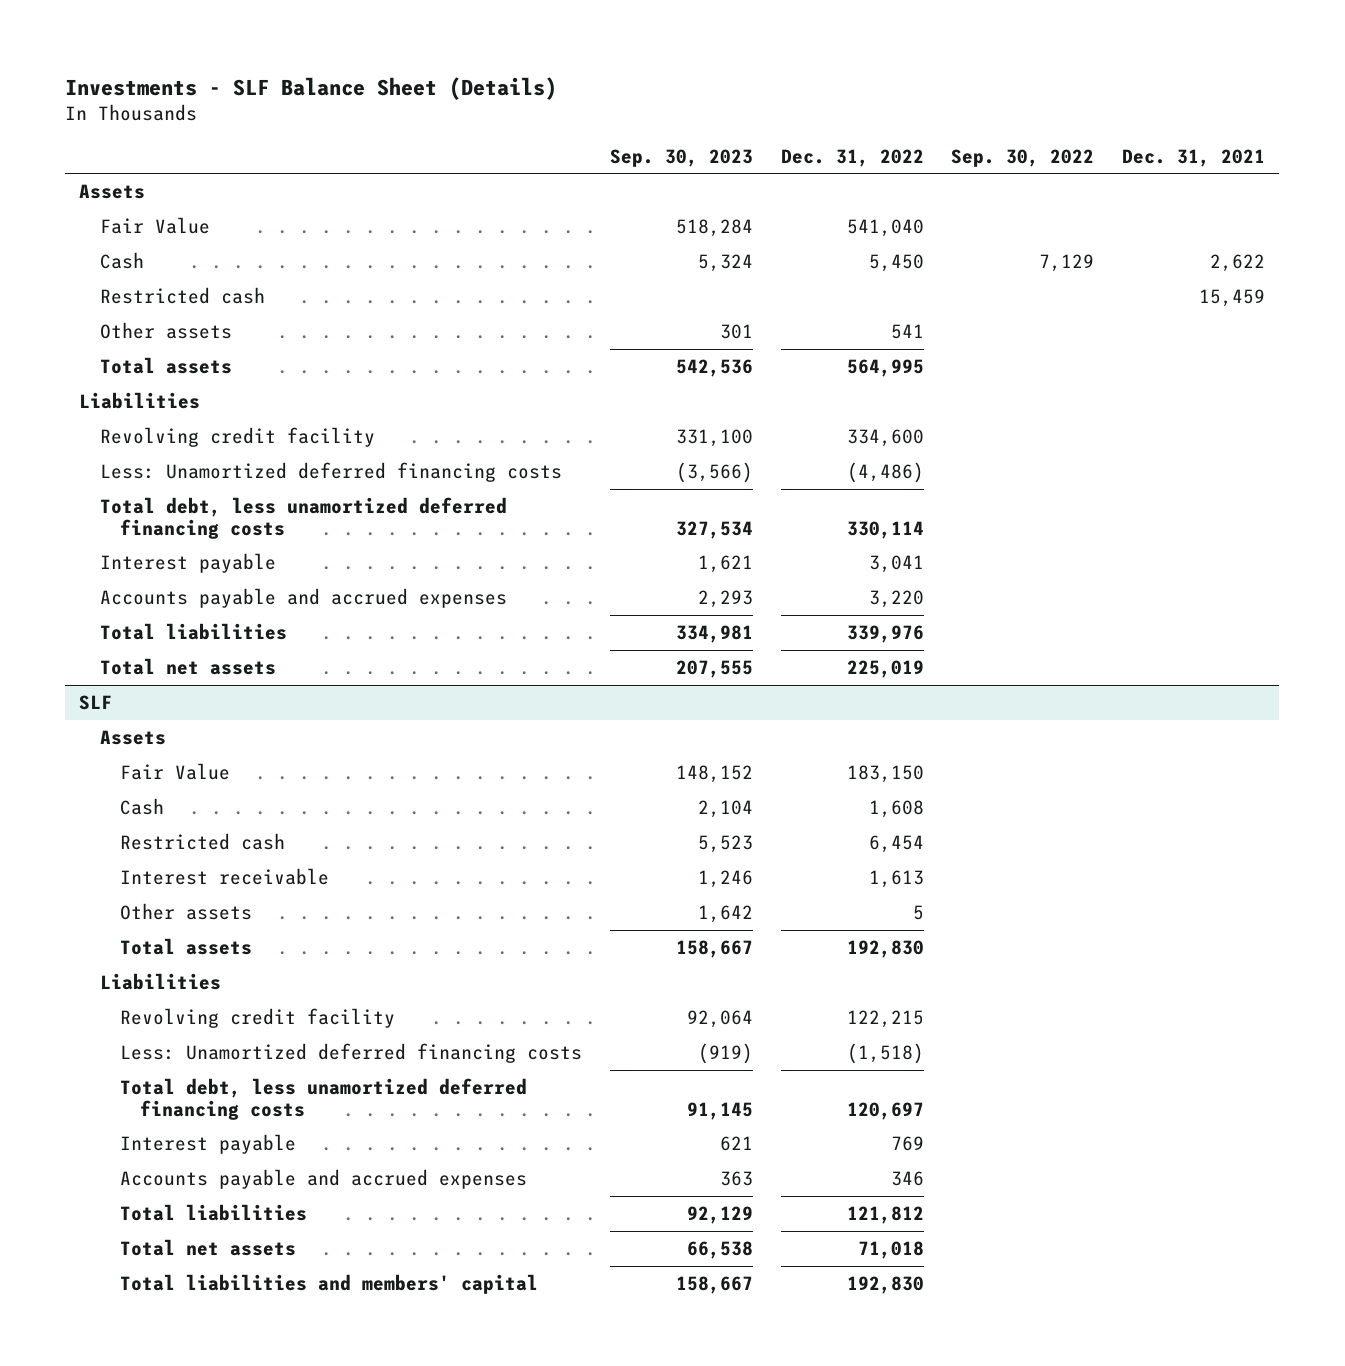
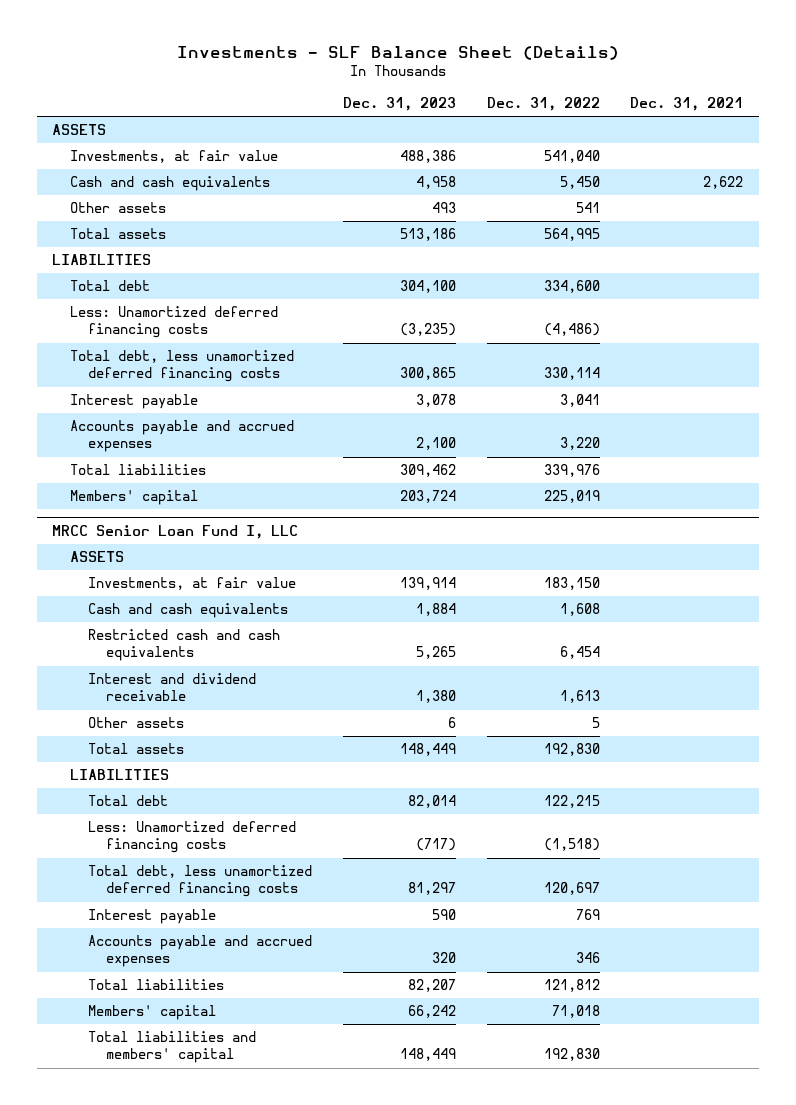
- | Sep. 30, 2023 | Dec. 31, 2022 | Sep. 30, 2022 | Dec. 31, 2021
+ | Dec. 31, 2023 | Dec. 31, 2022 | Dec. 31, 2021
- Assets
- Fair Value | 518,284 | 541,040 | |
- Cash | 5,324 | 5,450 | 7,129 | 2,622
- Restricted cash | | | | 15,459
+ ASSETS
+ Investments, at fair value | 488,386 | 541,040 |
+ Cash and cash equivalents | 4,958 | 5,450 | 2,622
- Liabilities
- Revolving credit facility | 331,100 | 334,600 | |
+ LIABILITIES
+ Total debt | 304,100 | 334,600 |
- Total net assets | 207,555 | 225,019 | |
- SLF
- Assets
- Fair Value | 148,152 | 183,150 | |
- Cash | 2,104 | 1,608 | |
- Restricted cash | 5,523 | 6,454 | |
- Interest receivable | 1,246 | 1,613 | |
+ Members' capital | 203,724 | 225,019 |
+ MRCC Senior Loan Fund I, LLC
+ ASSETS
+ Investments, at fair value | 139,914 | 183,150 |
+ Cash and cash equivalents | 1,884 | 1,608 |
+ Restricted cash and cash equivalents | 5,265 | 6,454 |
+ Interest and dividend receivable | 1,380 | 1,613 |
- Liabilities
- Revolving credit facility | 92,064 | 122,215 | |
+ LIABILITIES
+ Total debt | 82,014 | 122,215 |
- Total net assets | 66,538 | 71,018 | |
+ Members' capital | 66,242 | 71,018 |

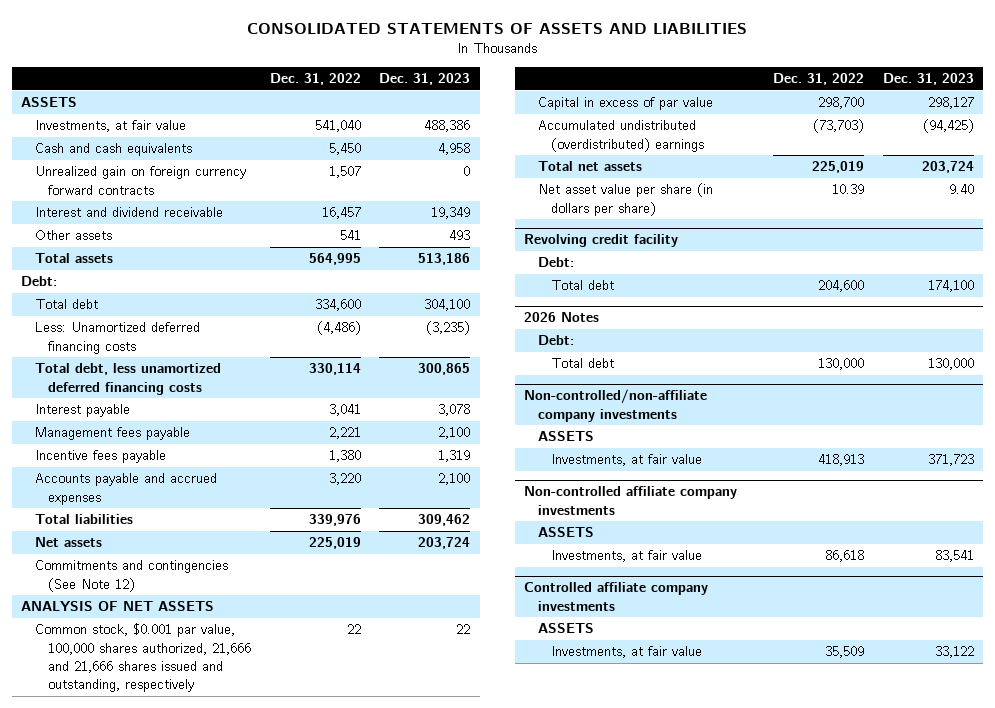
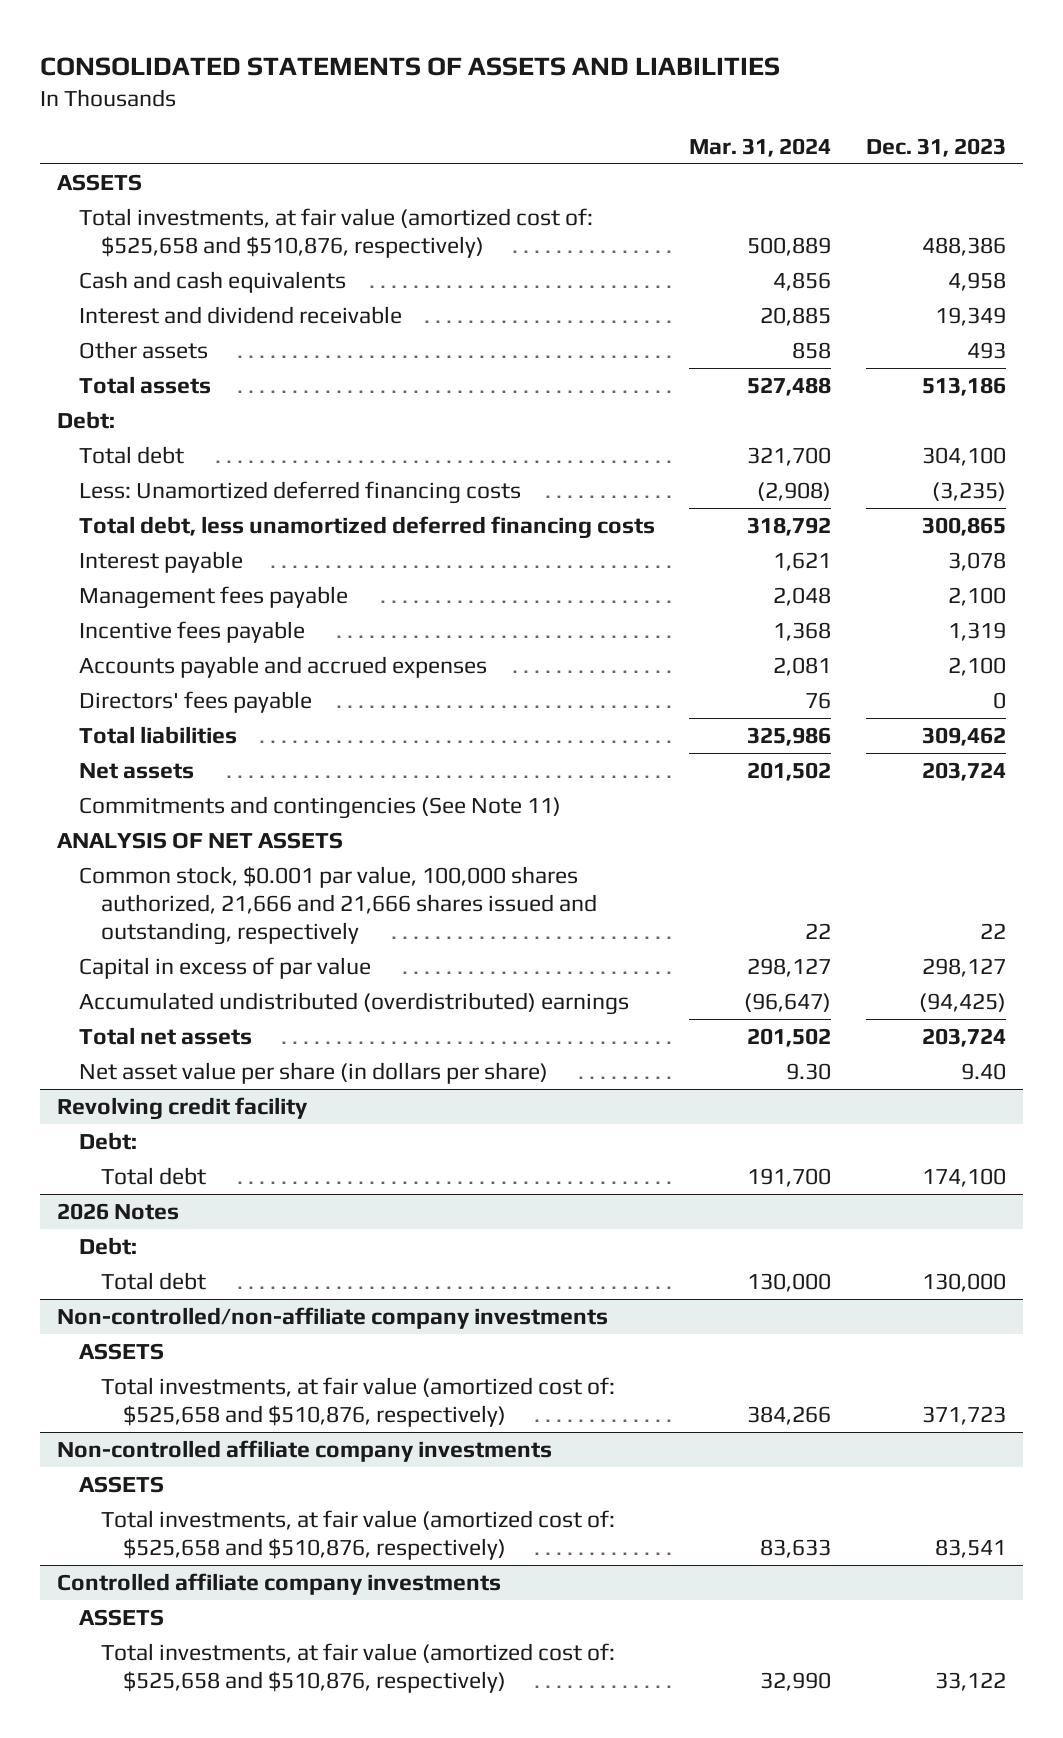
- | Dec. 31, 2022 | Dec. 31, 2023
+ | Mar. 31, 2024 | Dec. 31, 2023
- Investments, at fair value | 541,040 | 488,386
+ Total investments, at fair value (amortized cost of: $525,658 and $510,876, respectively) | 500,889 | 488,386
- Unrealized gain on foreign currency forward contracts | 1,507 | 0
+ Directors' fees payable | 76 | 0
- Commitments and contingencies (See Note 12)
+ Commitments and contingencies (See Note 11)
@ Non-controlled/non-affiliate company investments
- Investments, at fair value | 418,913 | 371,723
+ Total investments, at fair value (amortized cost of: $525,658 and $510,876, respectively) | 384,266 | 371,723
@ Non-controlled affiliate company investments
- Investments, at fair value | 86,618 | 83,541
+ Total investments, at fair value (amortized cost of: $525,658 and $510,876, respectively) | 83,633 | 83,541
@ Controlled affiliate company investments
- Investments, at fair value | 35,509 | 33,122
+ Total investments, at fair value (amortized cost of: $525,658 and $510,876, respectively) | 32,990 | 33,122

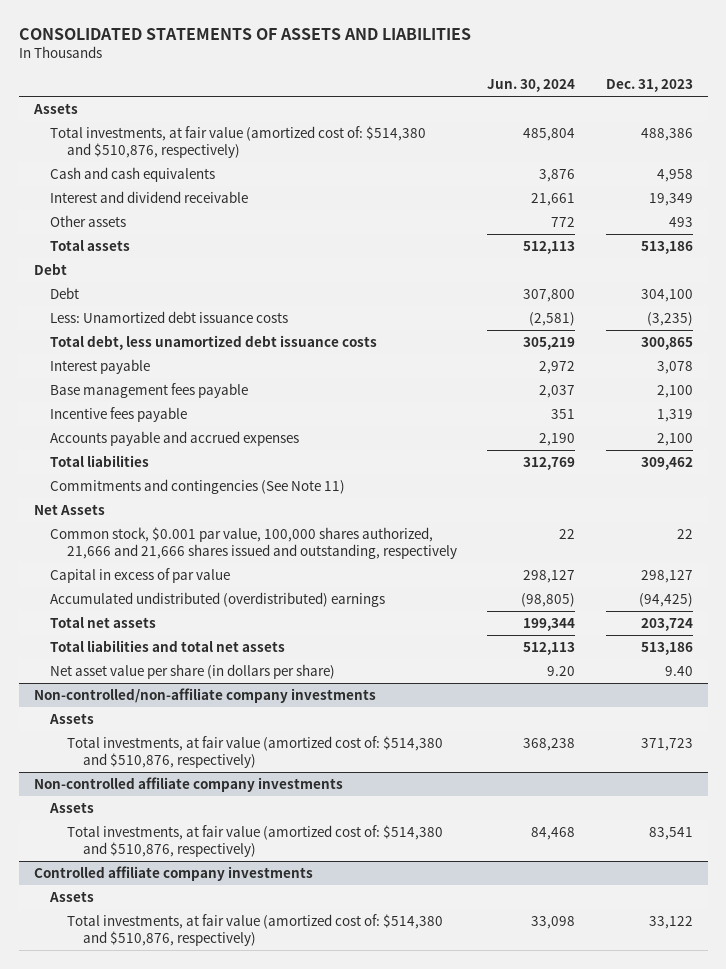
- | Mar. 31, 2024 | Dec. 31, 2023
+ | Jun. 30, 2024 | Dec. 31, 2023
- ASSETS
- Total investments, at fair value (amortized cost of: $525,658 and $510,876, respectively) | 500,889 | 488,386
+ Assets
+ Total investments, at fair value (amortized cost of: $514,380 and $510,876, respectively) | 485,804 | 488,386
- Debt:
- Total debt | 321,700 | 304,100
- Less: Unamortized deferred financing costs | (2,908) | (3,235)
- Total debt, less unamortized deferred financing costs | 318,792 | 300,865
+ Debt
+ Debt | 307,800 | 304,100
+ Less: Unamortized debt issuance costs | (2,581) | (3,235)
+ Total debt, less unamortized debt issuance costs | 305,219 | 300,865
- Management fees payable | 2,048 | 2,100
+ Base management fees payable | 2,037 | 2,100
- Directors' fees payable | 76 | 0
- Net assets | 201,502 | 203,724
- ANALYSIS OF NET ASSETS
+ Net Assets
+ Total liabilities and total net assets | 512,113 | 513,186
- Revolving credit facility
- Debt:
- Total debt | 191,700 | 174,100
- 2026 Notes
- Debt:
- Total debt | 130,000 | 130,000
@ Non-controlled/non-affiliate company investments
- ASSETS
- Total investments, at fair value (amortized cost of: $525,658 and $510,876, respectively) | 384,266 | 371,723
+ Assets
+ Total investments, at fair value (amortized cost of: $514,380 and $510,876, respectively) | 368,238 | 371,723
@ Non-controlled affiliate company investments
- ASSETS
- Total investments, at fair value (amortized cost of: $525,658 and $510,876, respectively) | 83,633 | 83,541
+ Assets
+ Total investments, at fair value (amortized cost of: $514,380 and $510,876, respectively) | 84,468 | 83,541
@ Controlled affiliate company investments
- ASSETS
- Total investments, at fair value (amortized cost of: $525,658 and $510,876, respectively) | 32,990 | 33,122
+ Assets
+ Total investments, at fair value (amortized cost of: $514,380 and $510,876, respectively) | 33,098 | 33,122

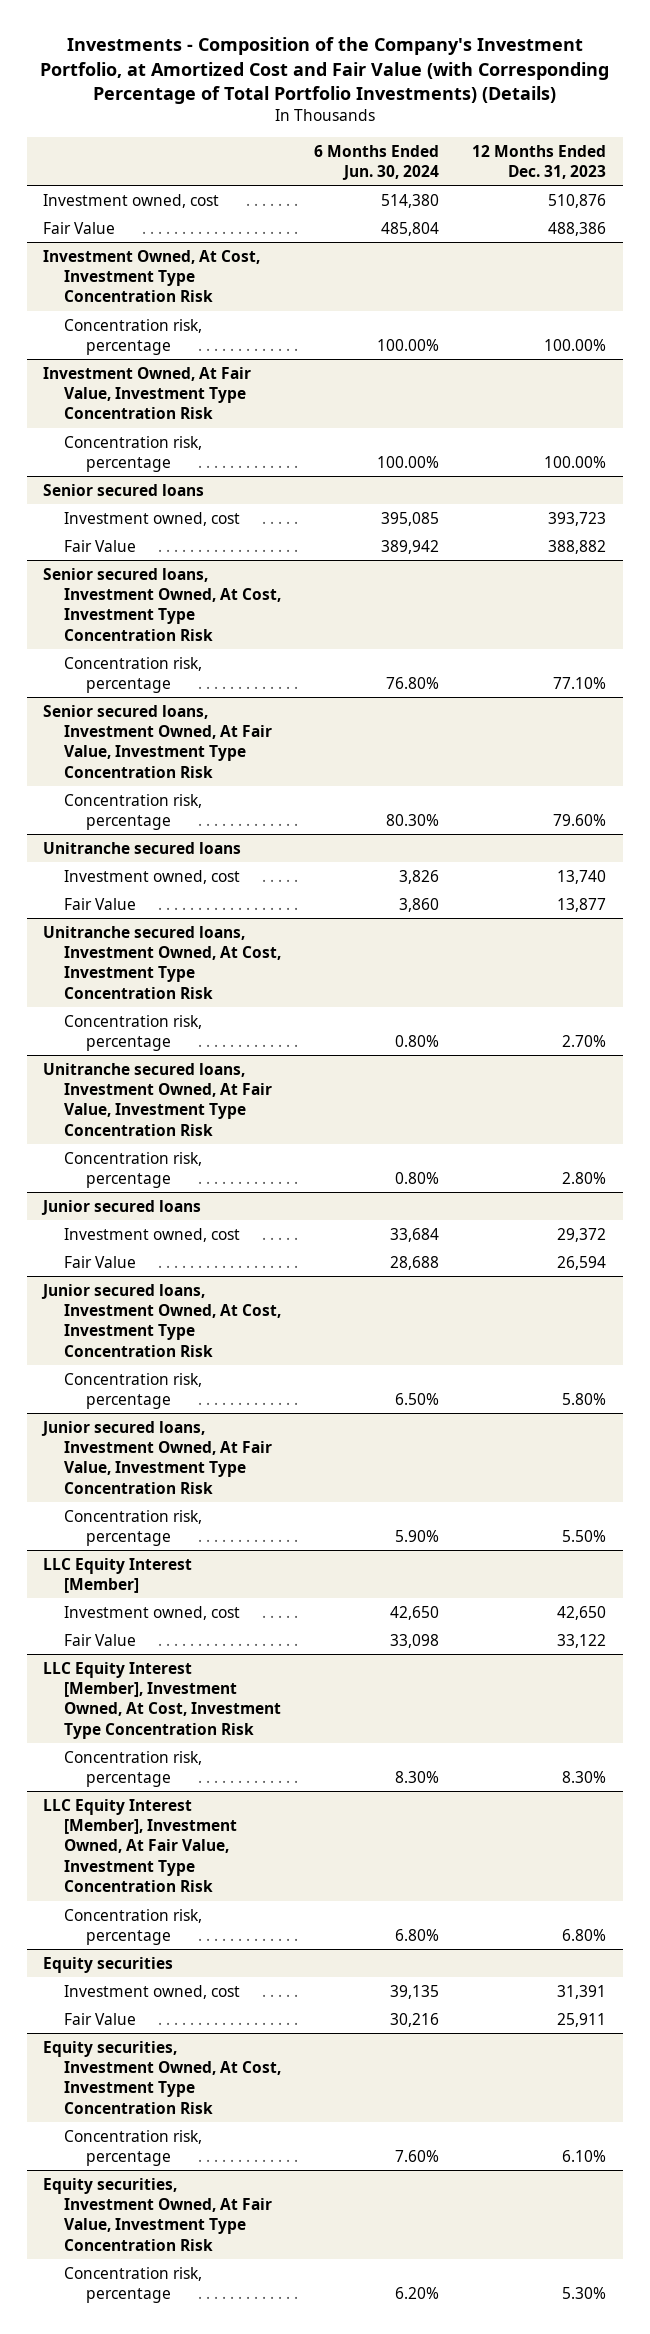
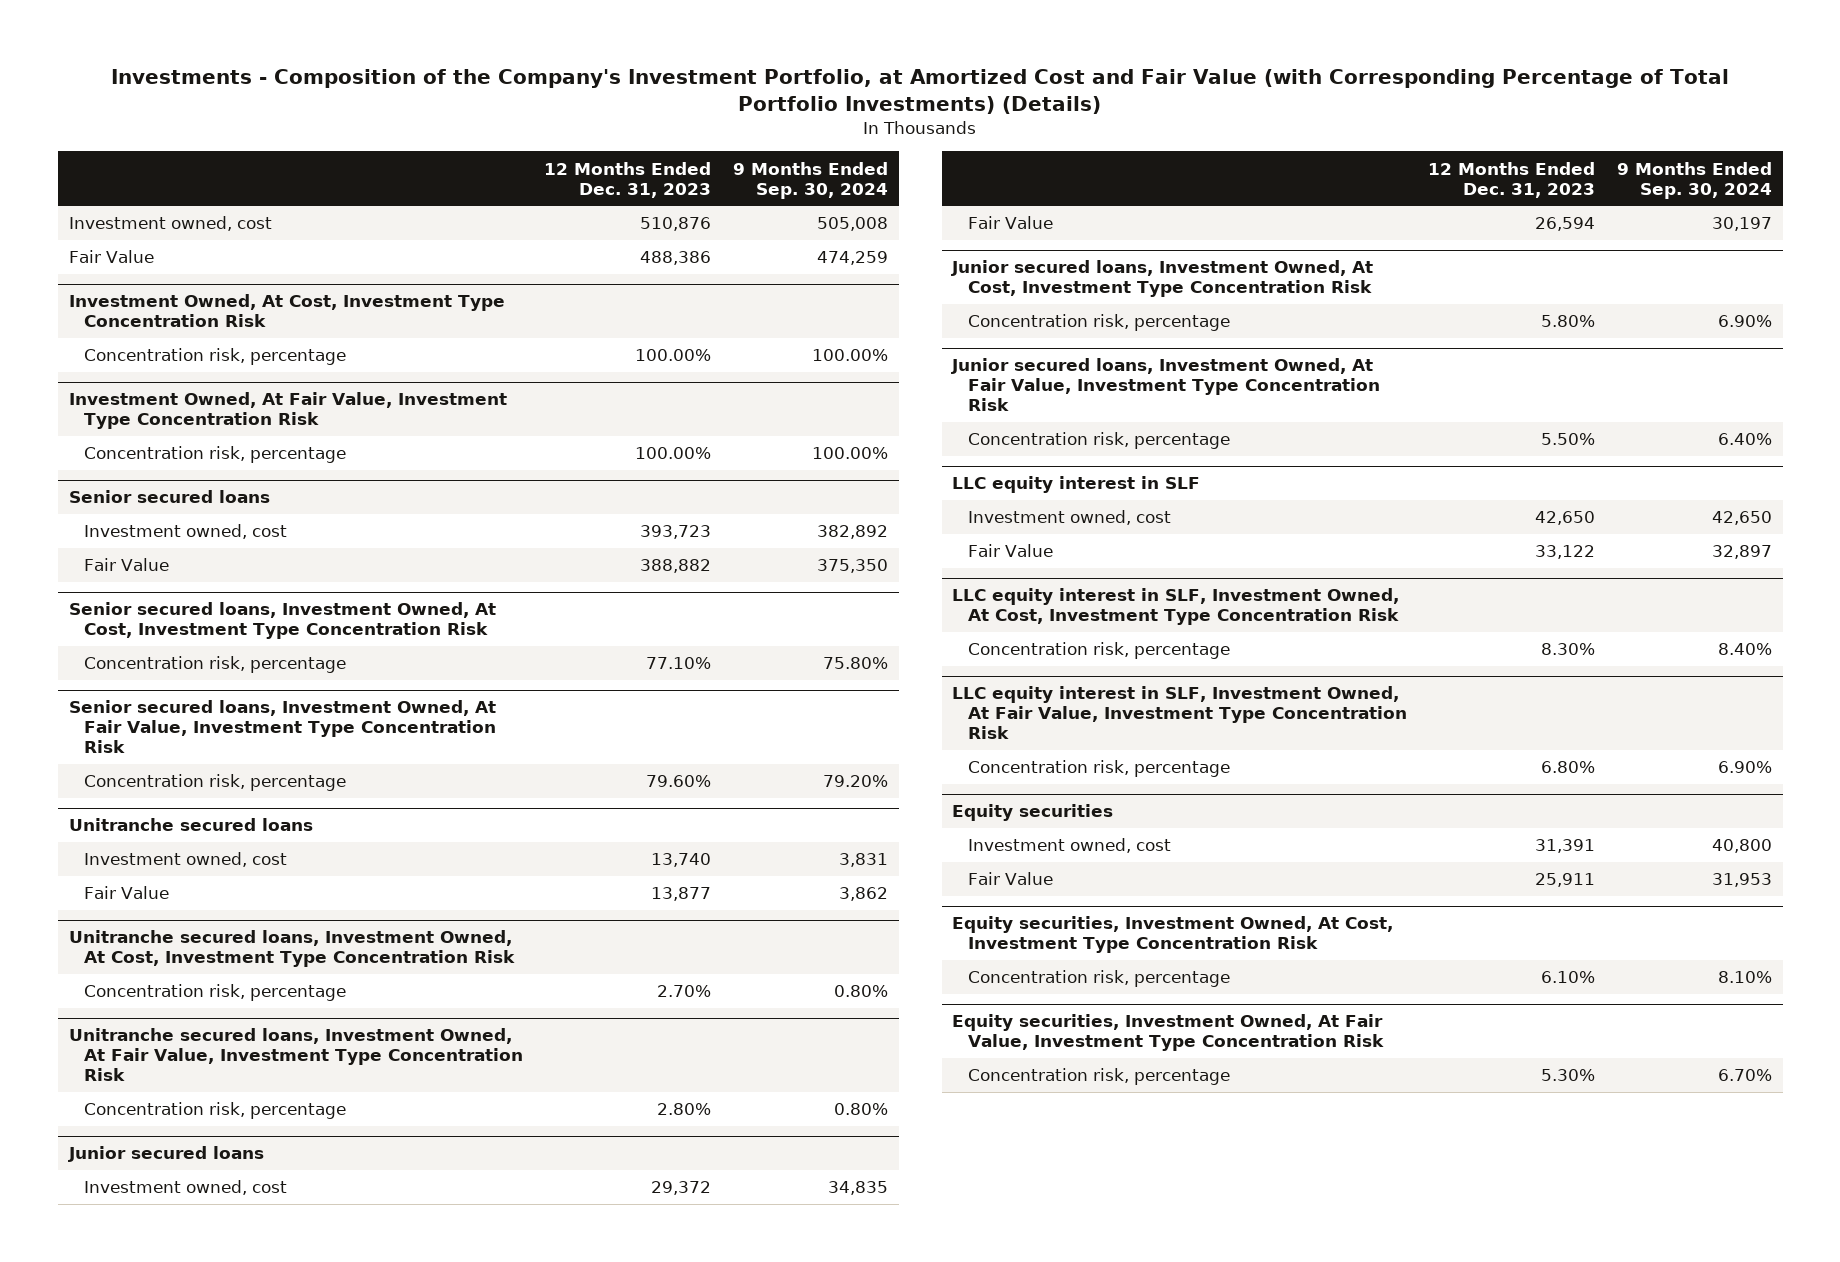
- | 6 Months Ended Jun. 30, 2024 | 12 Months Ended Dec. 31, 2023
+ | 12 Months Ended Dec. 31, 2023 | 9 Months Ended Sep. 30, 2024
- LLC Equity Interest [Member]
+ LLC equity interest in SLF
- LLC Equity Interest [Member], Investment Owned, At Cost, Investment Type Concentration Risk
+ LLC equity interest in SLF, Investment Owned, At Cost, Investment Type Concentration Risk
- LLC Equity Interest [Member], Investment Owned, At Fair Value, Investment Type Concentration Risk
+ LLC equity interest in SLF, Investment Owned, At Fair Value, Investment Type Concentration Risk

